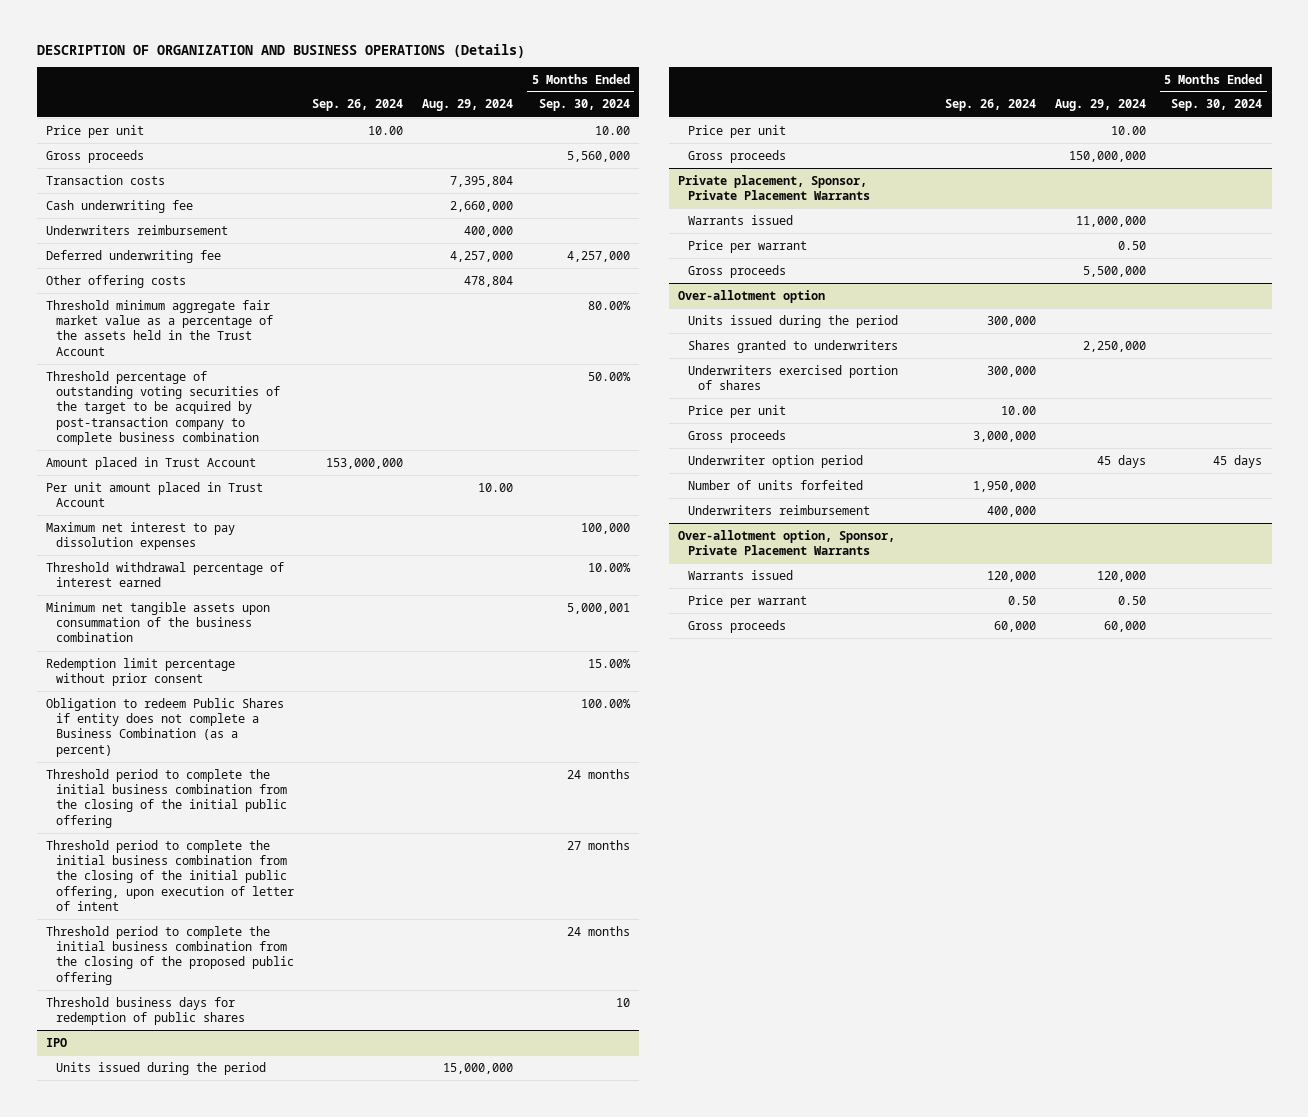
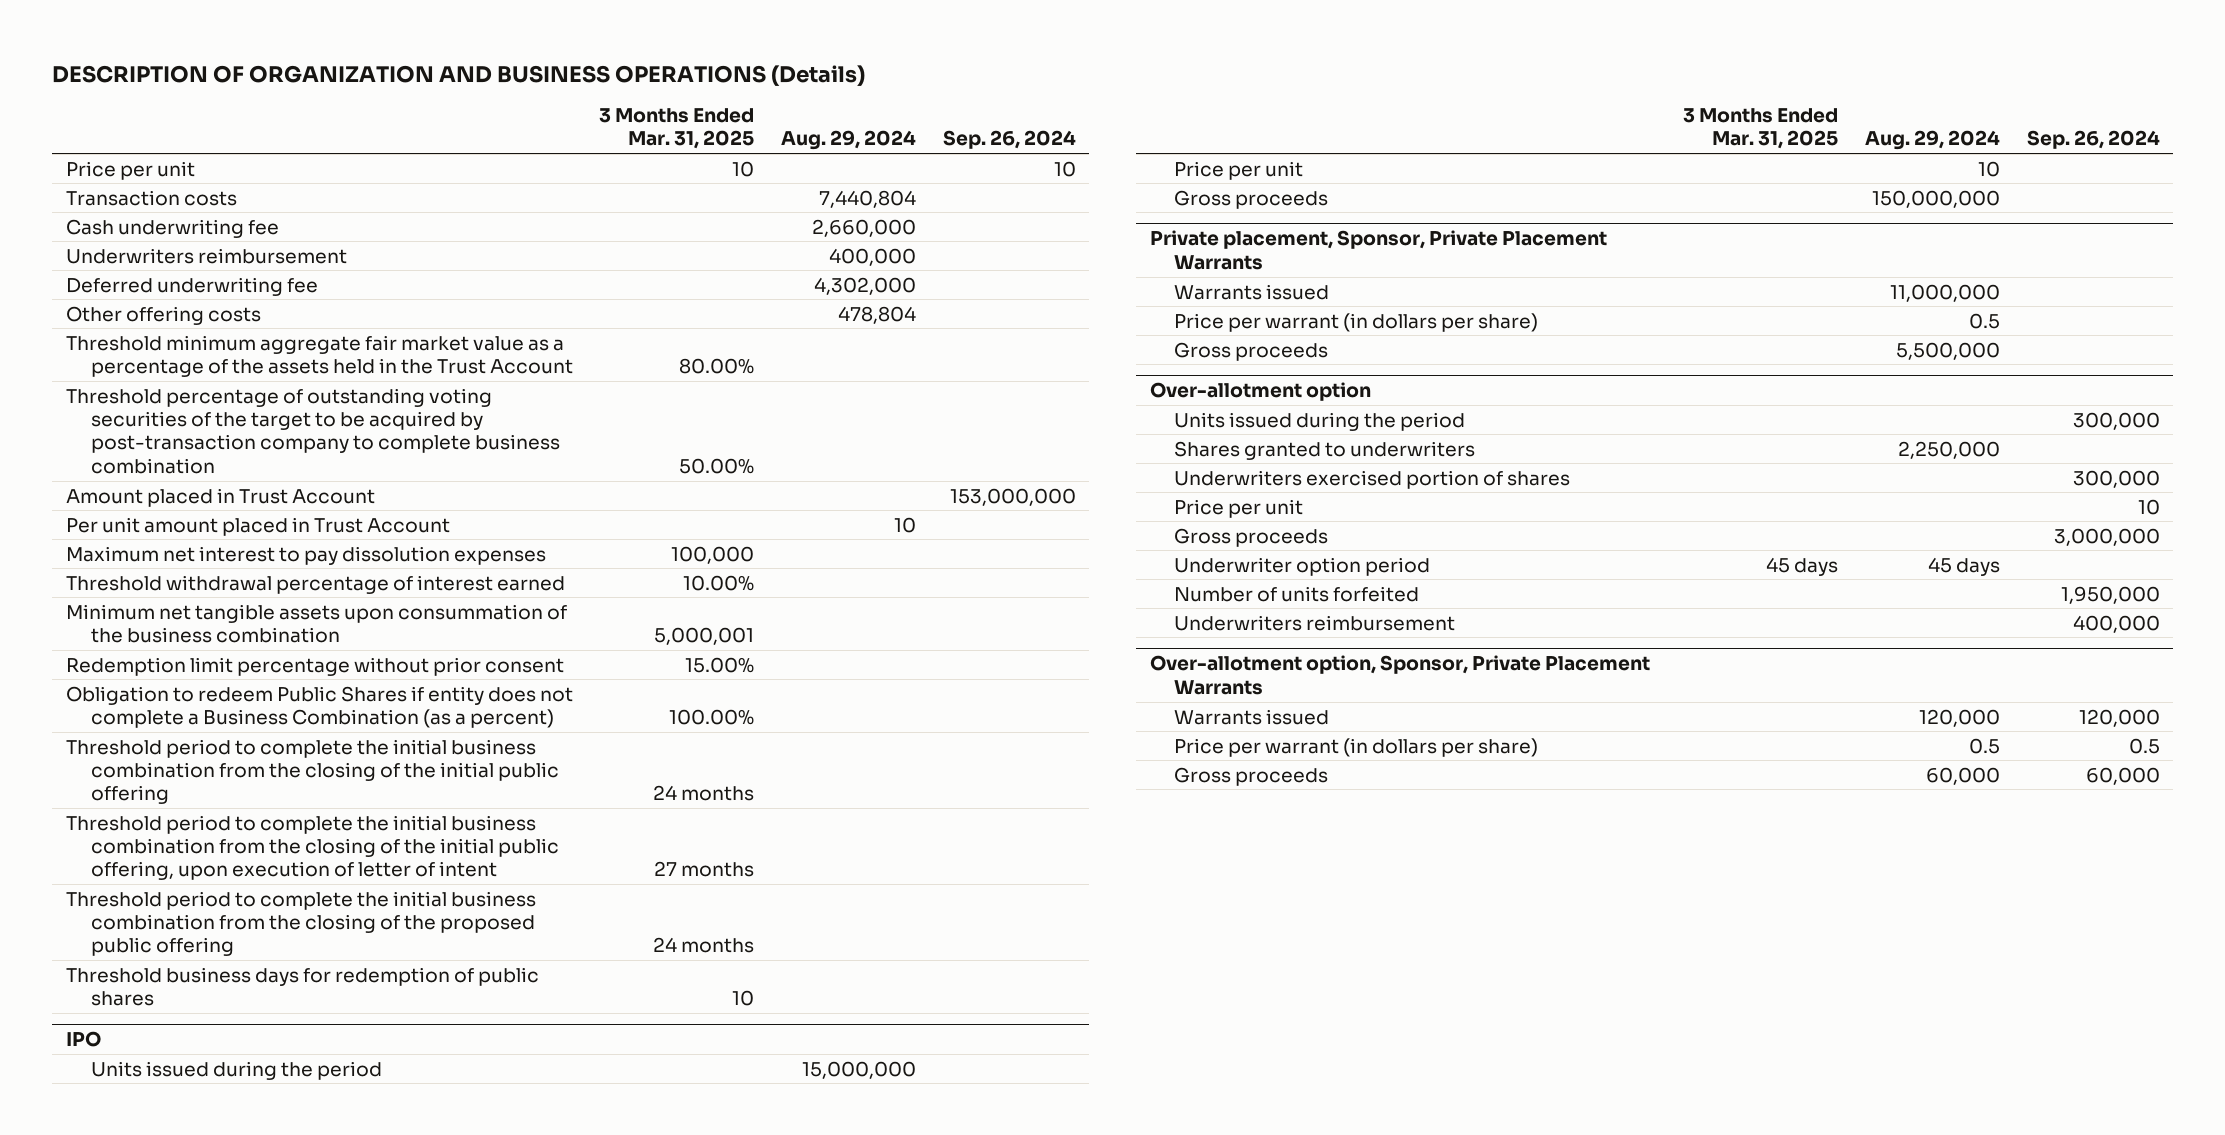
- | Sep. 26, 2024 | Aug. 29, 2024 | 5 Months Ended Sep. 30, 2024
+ | 3 Months Ended Mar. 31, 2025 | Aug. 29, 2024 | Sep. 26, 2024
- Price per unit | 10.00 | | 10.00
- Gross proceeds | | | 5,560,000
- Transaction costs | | 7,395,804 |
+ Price per unit | 10 | | 10
+ Transaction costs | | 7,440,804 |
- Deferred underwriting fee | | 4,257,000 | 4,257,000
+ Deferred underwriting fee | | 4,302,000 |
- Per unit amount placed in Trust Account | | 10.00 |
+ Per unit amount placed in Trust Account | | 10 |
@ IPO
- Price per unit | | 10.00 |
+ Price per unit | | 10 |
@ Private placement, Sponsor, Private Placement Warrants
- Price per warrant | | 0.50 |
+ Price per warrant (in dollars per share) | | 0.5 |
@ Over-allotment option
- Price per unit | 10.00 | |
+ Price per unit | | | 10
@ Over-allotment option, Sponsor, Private Placement Warrants
- Price per warrant | 0.50 | 0.50 |
+ Price per warrant (in dollars per share) | | 0.5 | 0.5

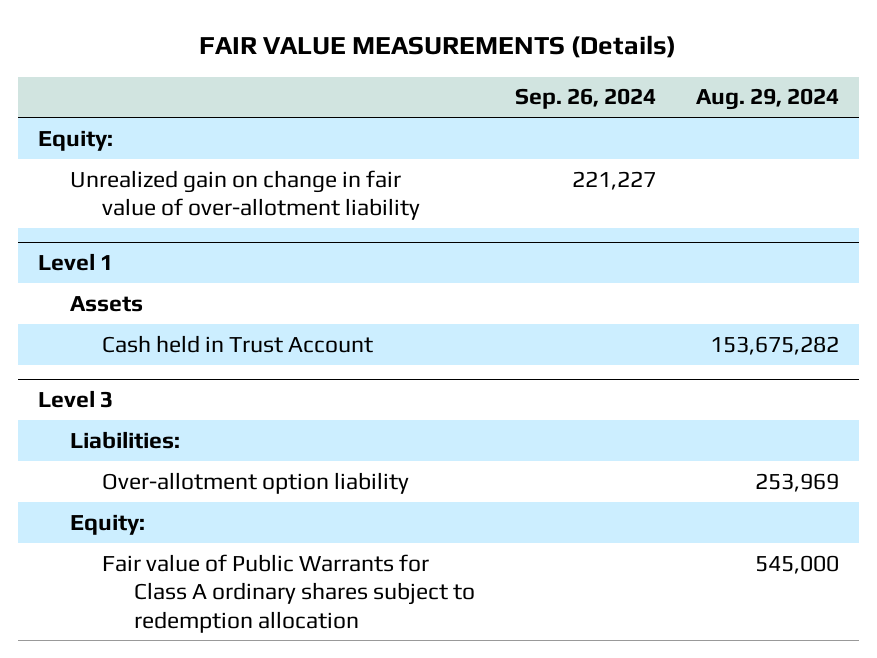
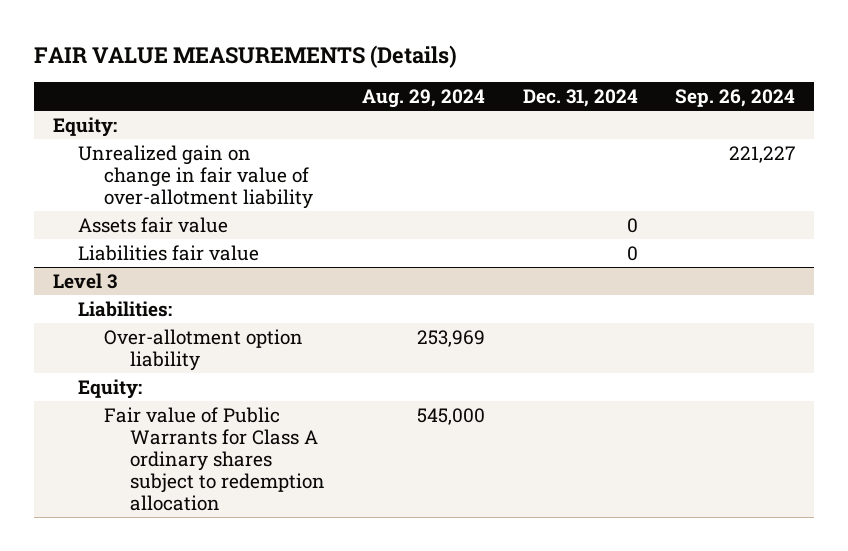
- | Sep. 26, 2024 | Aug. 29, 2024
+ | Aug. 29, 2024 | Dec. 31, 2024 | Sep. 26, 2024
- Level 1
- Assets
- Cash held in Trust Account | | 153,675,282
+ Assets fair value | | 0 |
+ Liabilities fair value | | 0 |

